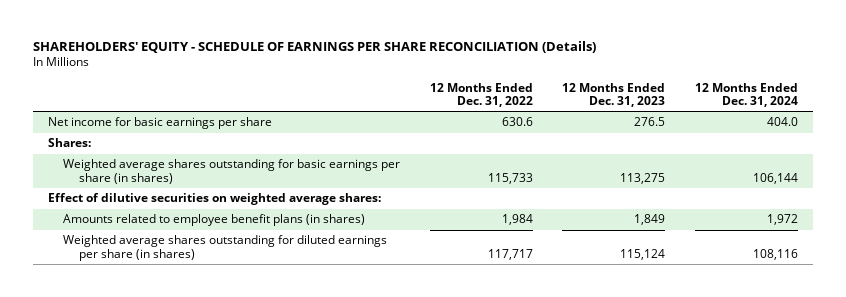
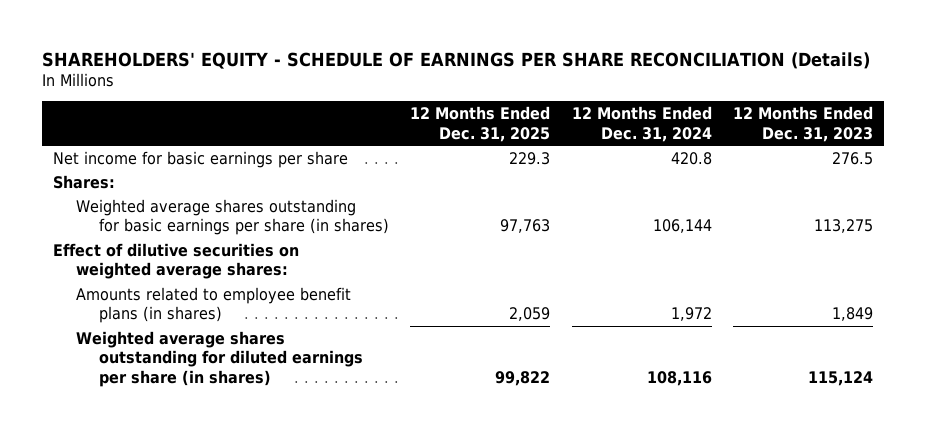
- | 12 Months Ended Dec. 31, 2022 | 12 Months Ended Dec. 31, 2023 | 12 Months Ended Dec. 31, 2024
+ | 12 Months Ended Dec. 31, 2025 | 12 Months Ended Dec. 31, 2024 | 12 Months Ended Dec. 31, 2023
- Net income for basic earnings per share | 630.6 | 276.5 | 404.0
+ Net income for basic earnings per share | 229.3 | 420.8 | 276.5

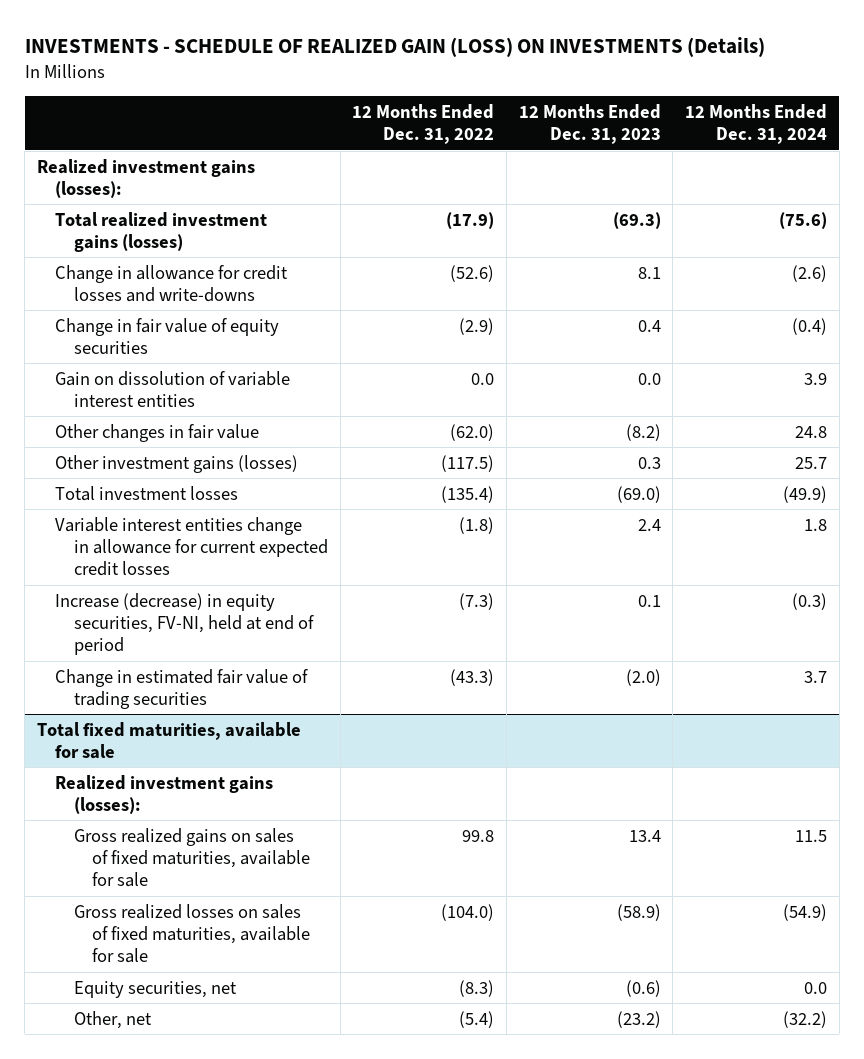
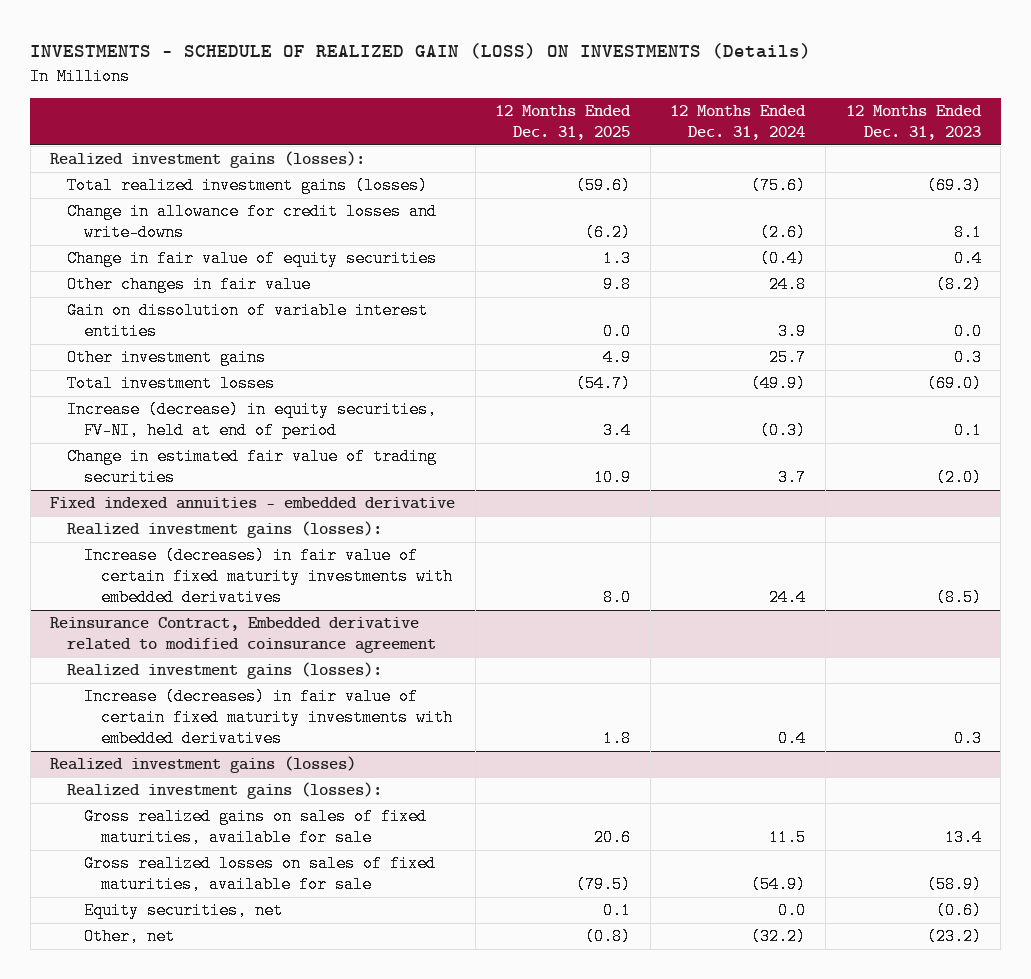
- | 12 Months Ended Dec. 31, 2022 | 12 Months Ended Dec. 31, 2023 | 12 Months Ended Dec. 31, 2024
+ | 12 Months Ended Dec. 31, 2025 | 12 Months Ended Dec. 31, 2024 | 12 Months Ended Dec. 31, 2023
- Other investment gains (losses) | (117.5) | 0.3 | 25.7
moved down: Gain on dissolution of variable interest entities | 0.0 | 3.9 | 0.0
+ Other investment gains | 4.9 | 25.7 | 0.3
- Variable interest entities change in allowance for current expected credit losses | (1.8) | 2.4 | 1.8
- Total fixed maturities, available for sale
+ Fixed indexed annuities - embedded derivative
+ Increase (decreases) in fair value of certain fixed maturity investments with embedded derivatives | 8.0 | 24.4 | (8.5)
+ Reinsurance Contract, Embedded derivative related to modified coinsurance agreement
+ Realized investment gains (losses):
+ Increase (decreases) in fair value of certain fixed maturity investments with embedded derivatives | 1.8 | 0.4 | 0.3
+ Realized investment gains (losses)
+ Realized investment gains (losses):

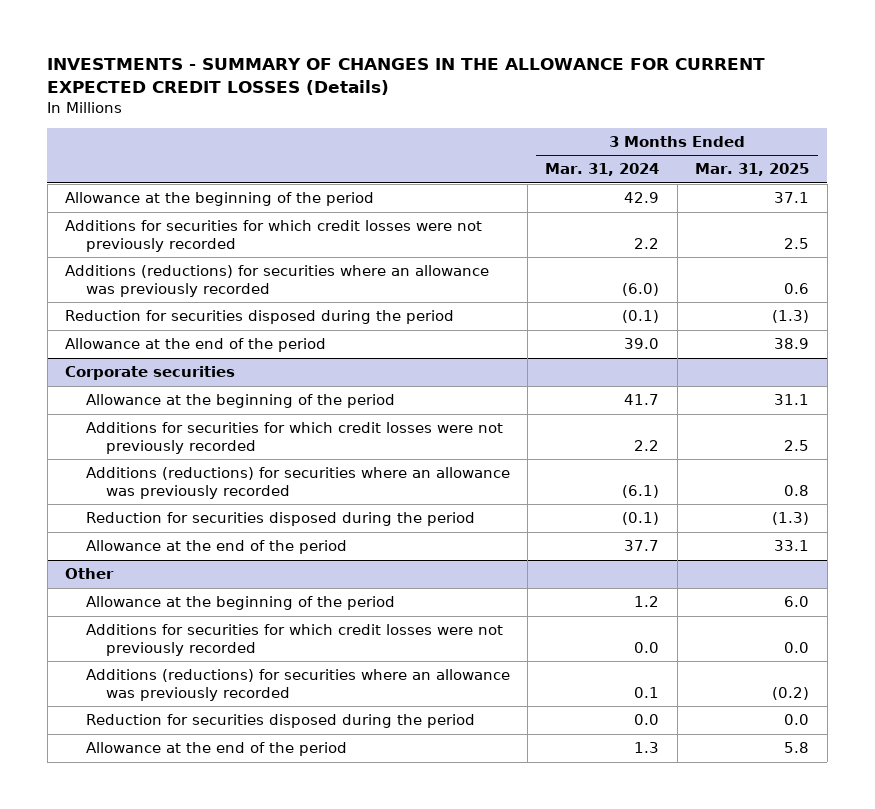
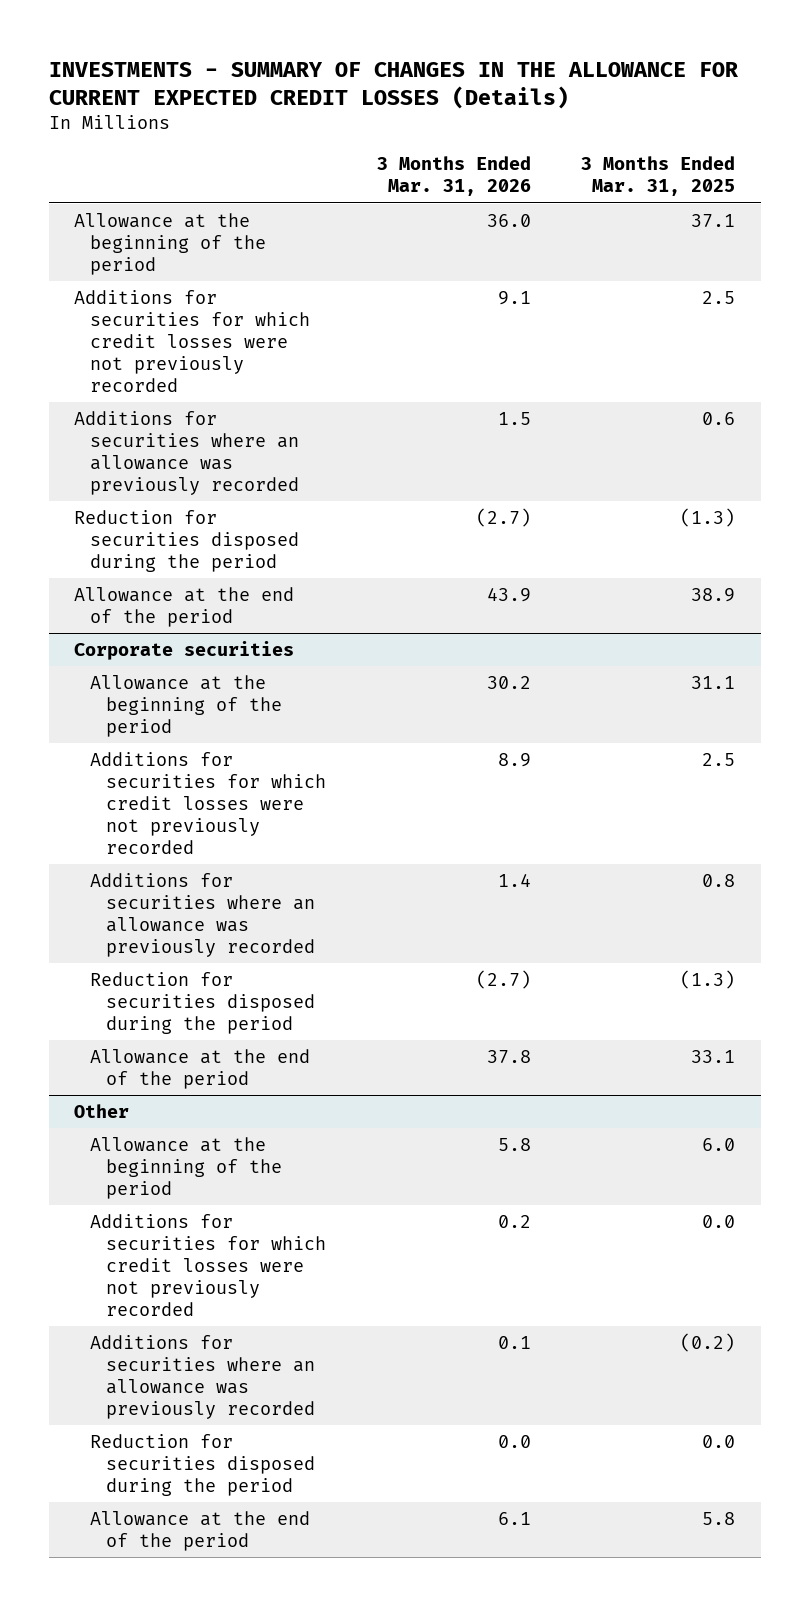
- | 3 Months Ended Mar. 31, 2024 | 3 Months Ended Mar. 31, 2025
+ | 3 Months Ended Mar. 31, 2026 | 3 Months Ended Mar. 31, 2025
- Additions (reductions) for securities where an allowance was previously recorded | (6.0) | 0.6
+ Additions for securities where an allowance was previously recorded | 1.5 | 0.6
@ Corporate securities
- Additions (reductions) for securities where an allowance was previously recorded | (6.1) | 0.8
+ Additions for securities where an allowance was previously recorded | 1.4 | 0.8
@ Other
- Additions (reductions) for securities where an allowance was previously recorded | 0.1 | (0.2)
+ Additions for securities where an allowance was previously recorded | 0.1 | (0.2)

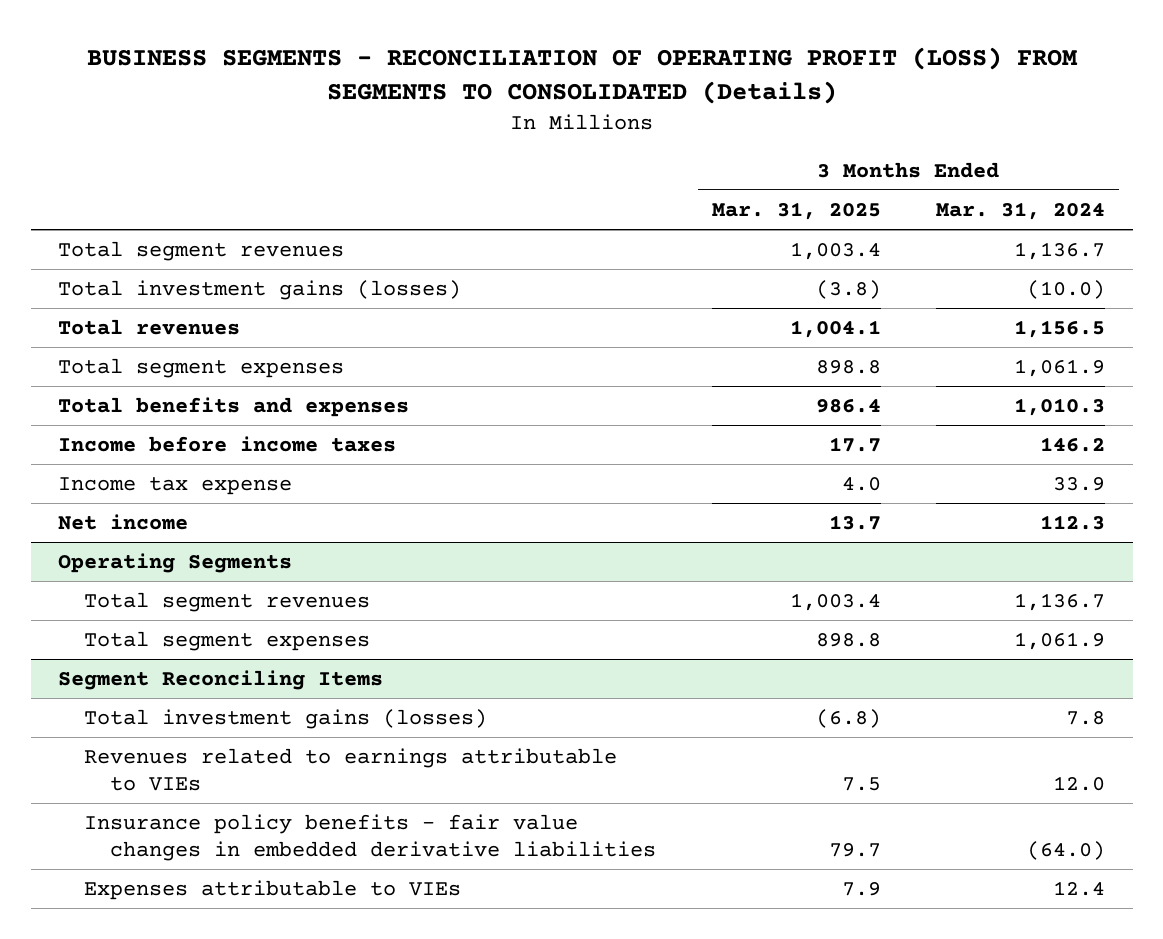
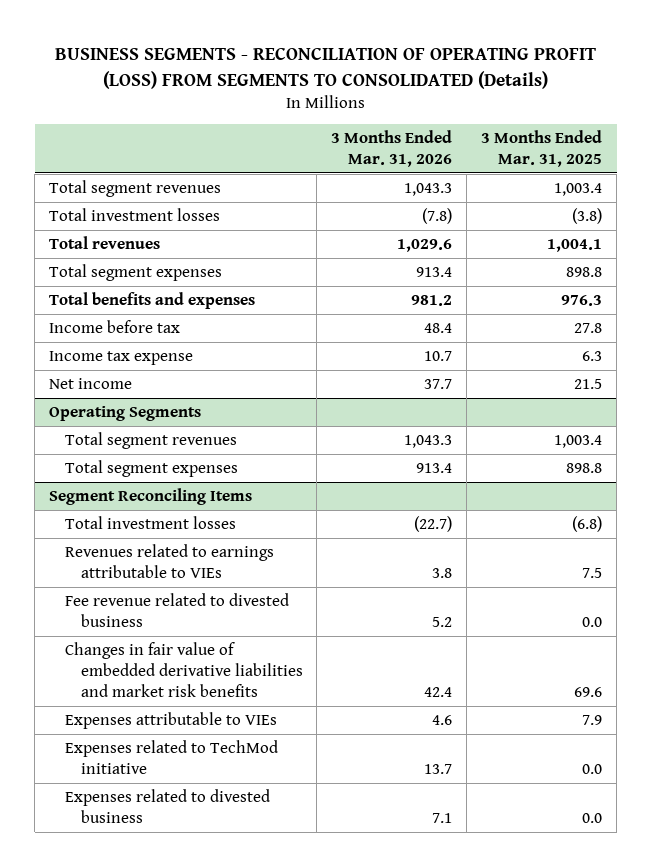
- | 3 Months Ended Mar. 31, 2025 | 3 Months Ended Mar. 31, 2024
+ | 3 Months Ended Mar. 31, 2026 | 3 Months Ended Mar. 31, 2025
- Total investment gains (losses) | (3.8) | (10.0)
+ Total investment losses | (7.8) | (3.8)
- Total benefits and expenses | 986.4 | 1,010.3
- Income before income taxes | 17.7 | 146.2
- Income tax expense | 4.0 | 33.9
- Net income | 13.7 | 112.3
+ Total benefits and expenses | 981.2 | 976.3
+ Income before tax | 48.4 | 27.8
+ Income tax expense | 10.7 | 6.3
+ Net income | 37.7 | 21.5
@ Segment Reconciling Items
- Total investment gains (losses) | (6.8) | 7.8
+ Total investment losses | (22.7) | (6.8)
- Insurance policy benefits - fair value changes in embedded derivative liabilities | 79.7 | (64.0)
+ Fee revenue related to divested business | 5.2 | 0.0
+ Changes in fair value of embedded derivative liabilities and market risk benefits | 42.4 | 69.6
+ Expenses related to TechMod initiative | 13.7 | 0.0
+ Expenses related to divested business | 7.1 | 0.0

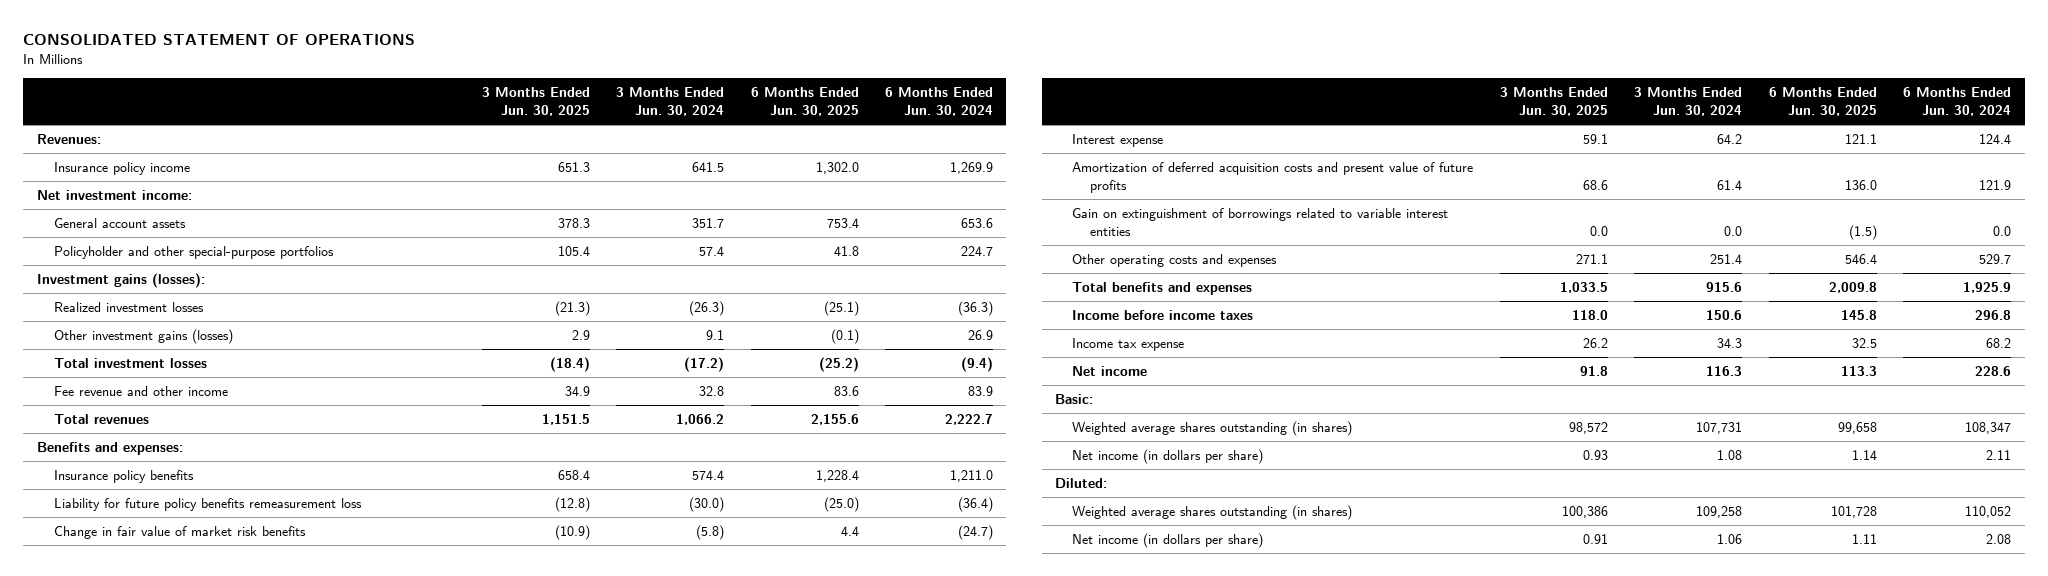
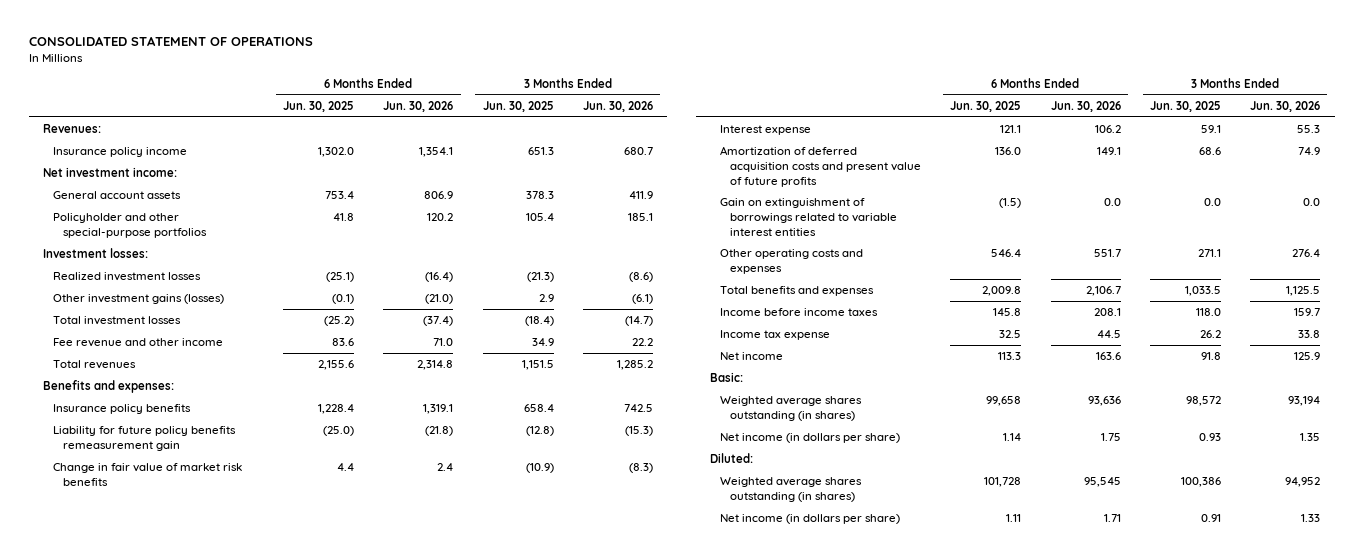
- | 3 Months Ended Jun. 30, 2025 | 3 Months Ended Jun. 30, 2024 | 6 Months Ended Jun. 30, 2025 | 6 Months Ended Jun. 30, 2024
+ | 6 Months Ended Jun. 30, 2025 | 6 Months Ended Jun. 30, 2026 | 3 Months Ended Jun. 30, 2025 | 3 Months Ended Jun. 30, 2026
- Investment gains (losses):
+ Investment losses:
- Liability for future policy benefits remeasurement loss | (12.8) | (30.0) | (25.0) | (36.4)
+ Liability for future policy benefits remeasurement gain | (25.0) | (21.8) | (12.8) | (15.3)

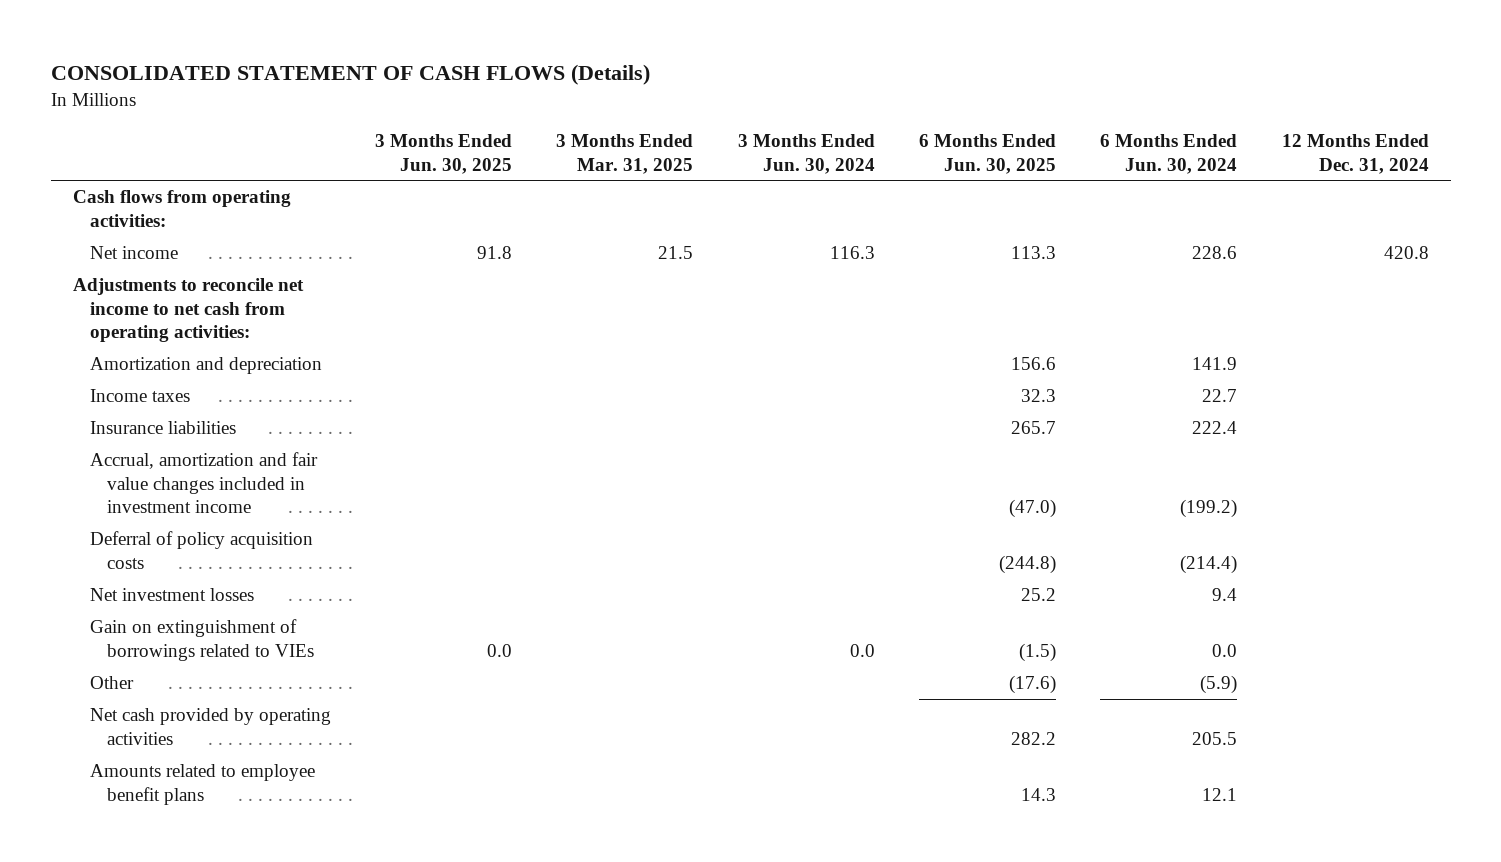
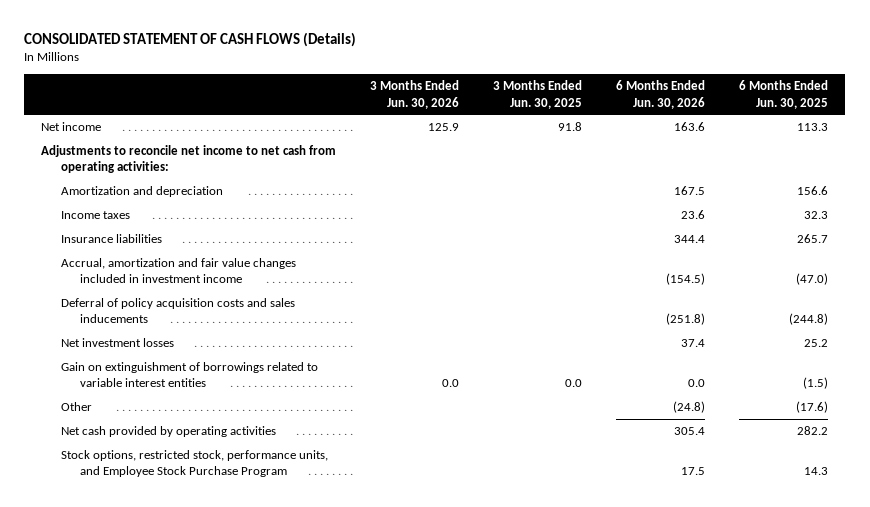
- | 3 Months Ended Jun. 30, 2025 | 3 Months Ended Mar. 31, 2025 | 3 Months Ended Jun. 30, 2024 | 6 Months Ended Jun. 30, 2025 | 6 Months Ended Jun. 30, 2024 | 12 Months Ended Dec. 31, 2024
+ | 3 Months Ended Jun. 30, 2026 | 3 Months Ended Jun. 30, 2025 | 6 Months Ended Jun. 30, 2026 | 6 Months Ended Jun. 30, 2025
- Cash flows from operating activities:
- Deferral of policy acquisition costs | | | | (244.8) | (214.4) |
+ Deferral of policy acquisition costs and sales inducements | | | (251.8) | (244.8)
- Gain on extinguishment of borrowings related to VIEs | 0.0 | | 0.0 | (1.5) | 0.0 |
+ Gain on extinguishment of borrowings related to variable interest entities | 0.0 | 0.0 | 0.0 | (1.5)
- Amounts related to employee benefit plans | | | | 14.3 | 12.1 |
+ Stock options, restricted stock, performance units, and Employee Stock Purchase Program | | | 17.5 | 14.3

